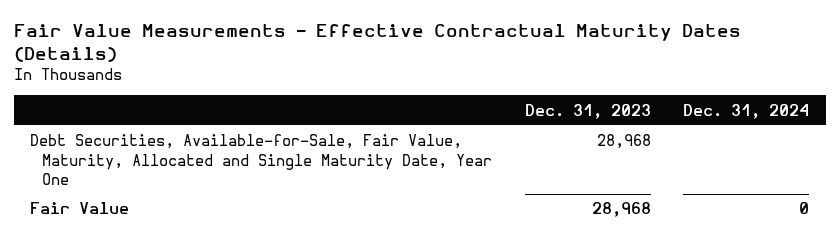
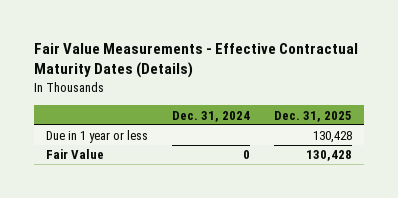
- | Dec. 31, 2023 | Dec. 31, 2024
+ | Dec. 31, 2024 | Dec. 31, 2025
- Debt Securities, Available-for-Sale, Fair Value, Maturity, Allocated and Single Maturity Date, Year One | 28,968 |
+ Due in 1 year or less | | 130,428

